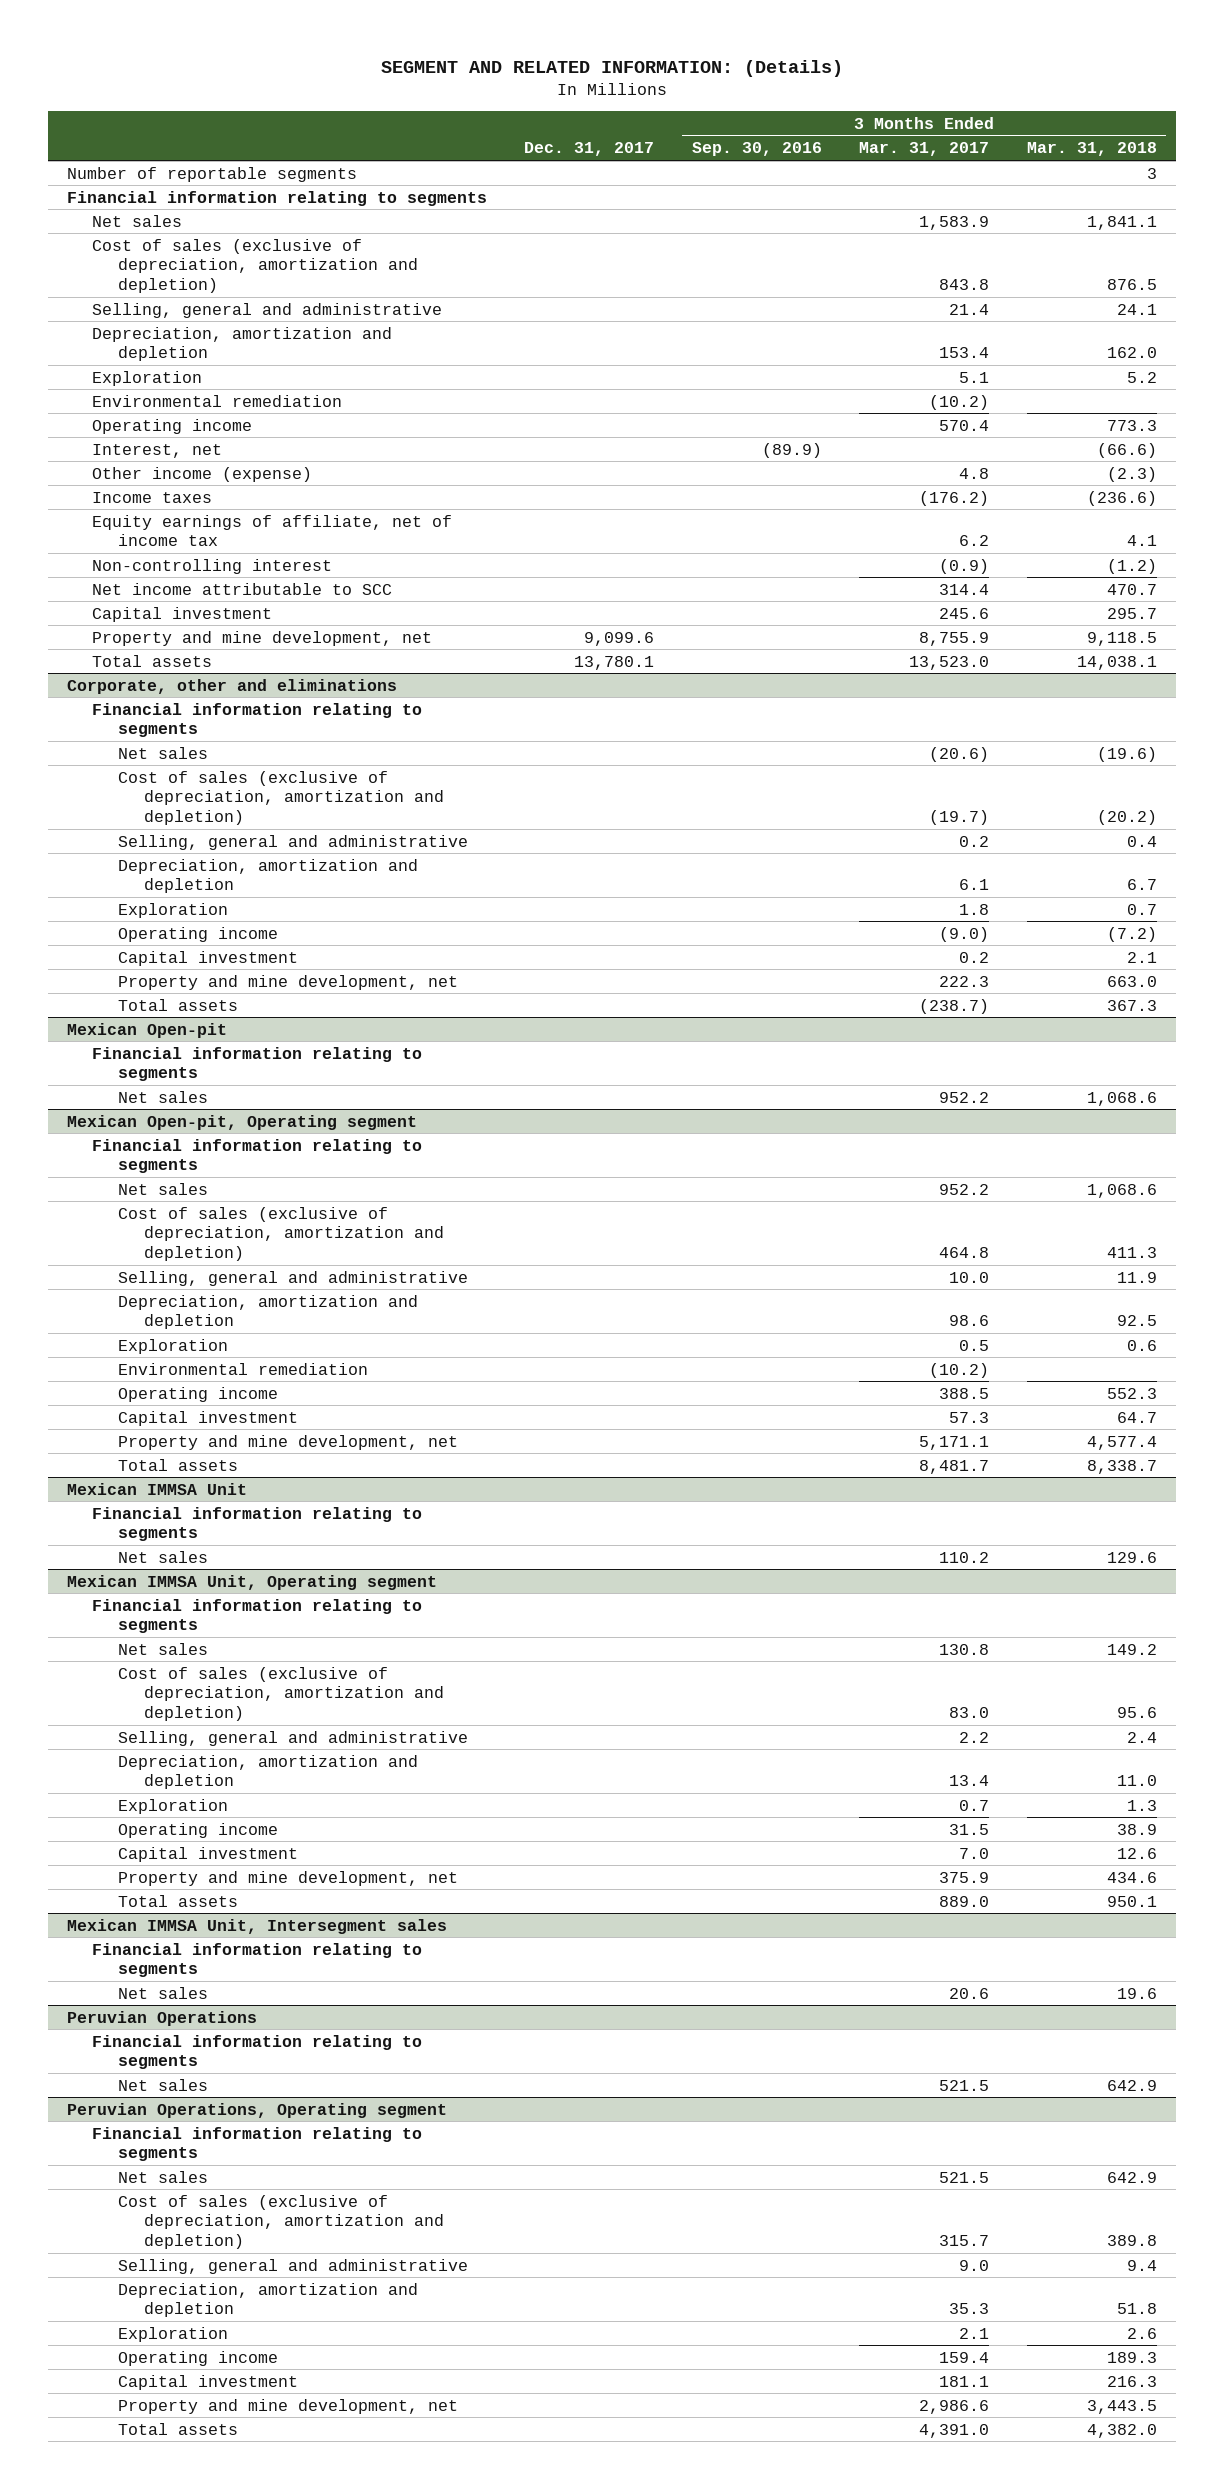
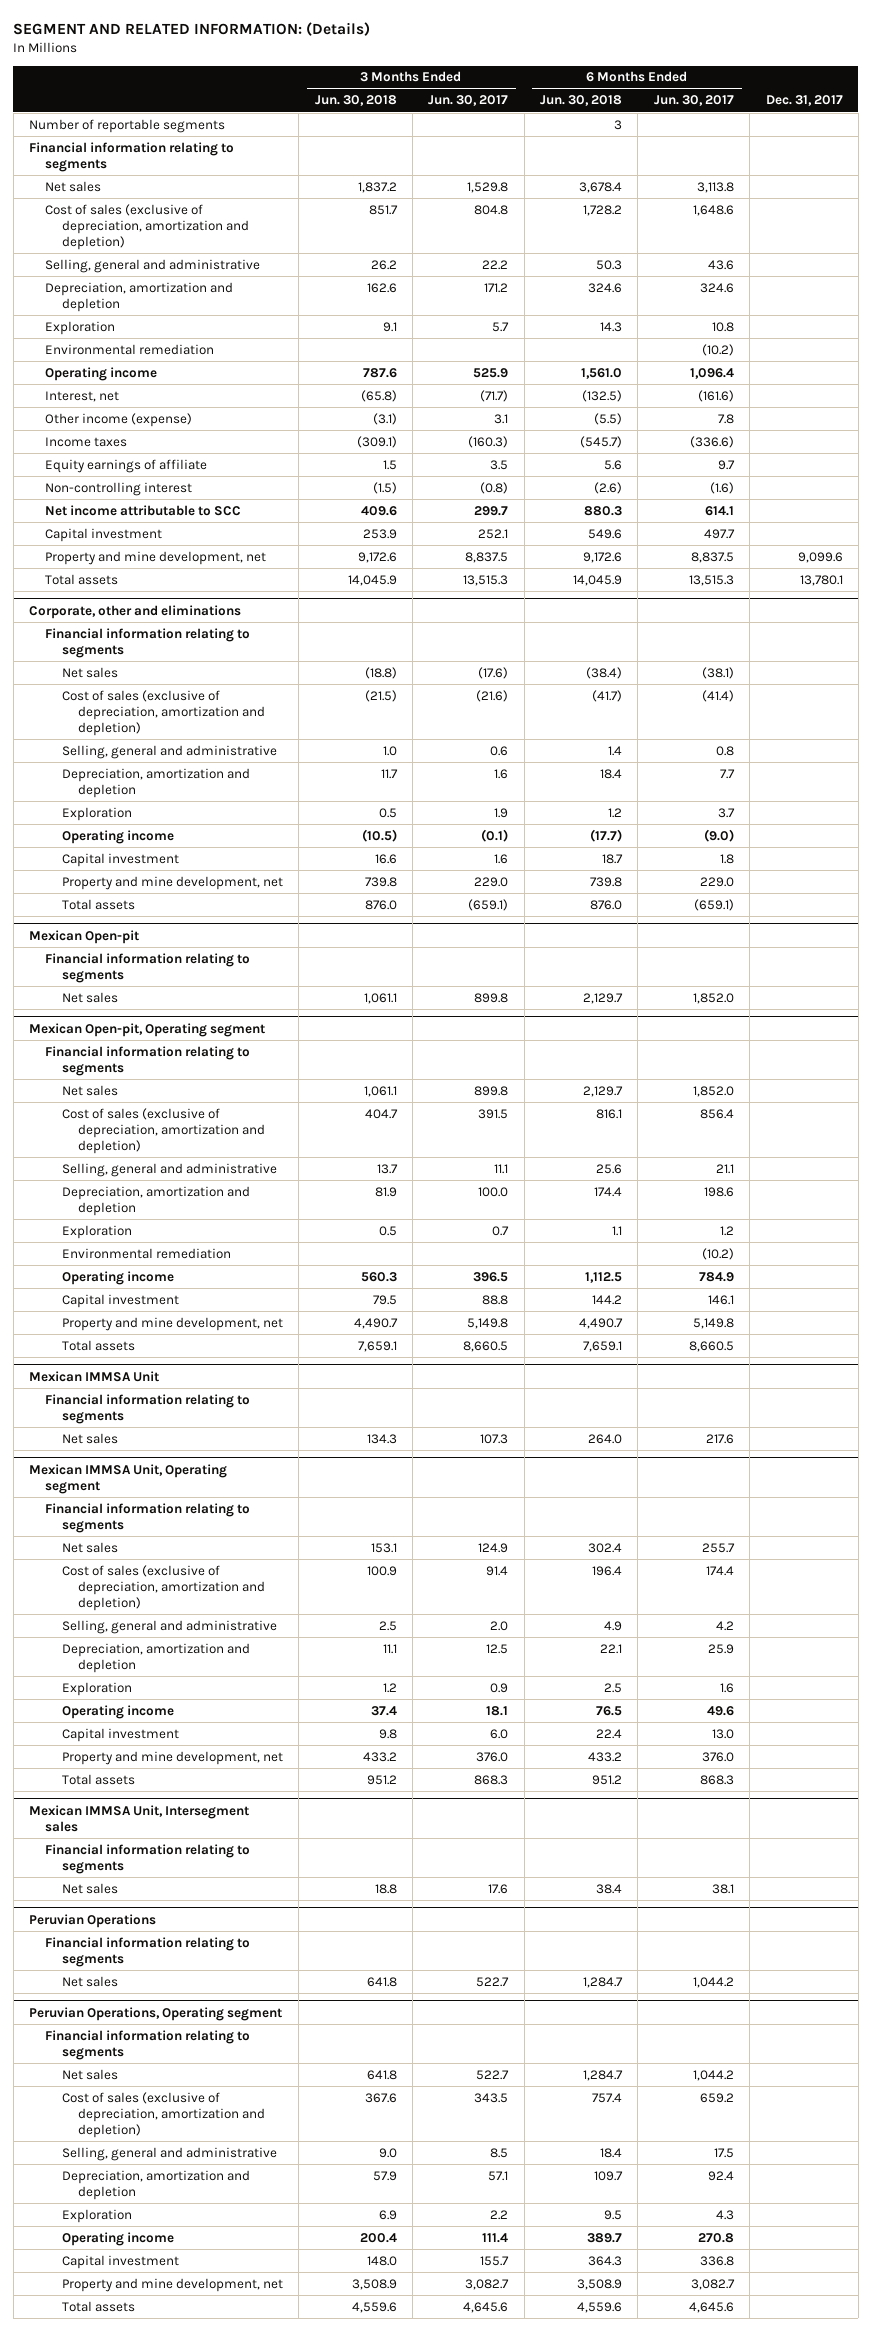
- | Dec. 31, 2017 | 3 Months Ended Sep. 30, 2016 | 3 Months Ended Mar. 31, 2017 | 3 Months Ended Mar. 31, 2018
+ | 3 Months Ended Jun. 30, 2018 | 3 Months Ended Jun. 30, 2017 | 6 Months Ended Jun. 30, 2018 | 6 Months Ended Jun. 30, 2017 | Dec. 31, 2017
- Equity earnings of affiliate, net of income tax | | | 6.2 | 4.1
+ Equity earnings of affiliate | 1.5 | 3.5 | 5.6 | 9.7 |

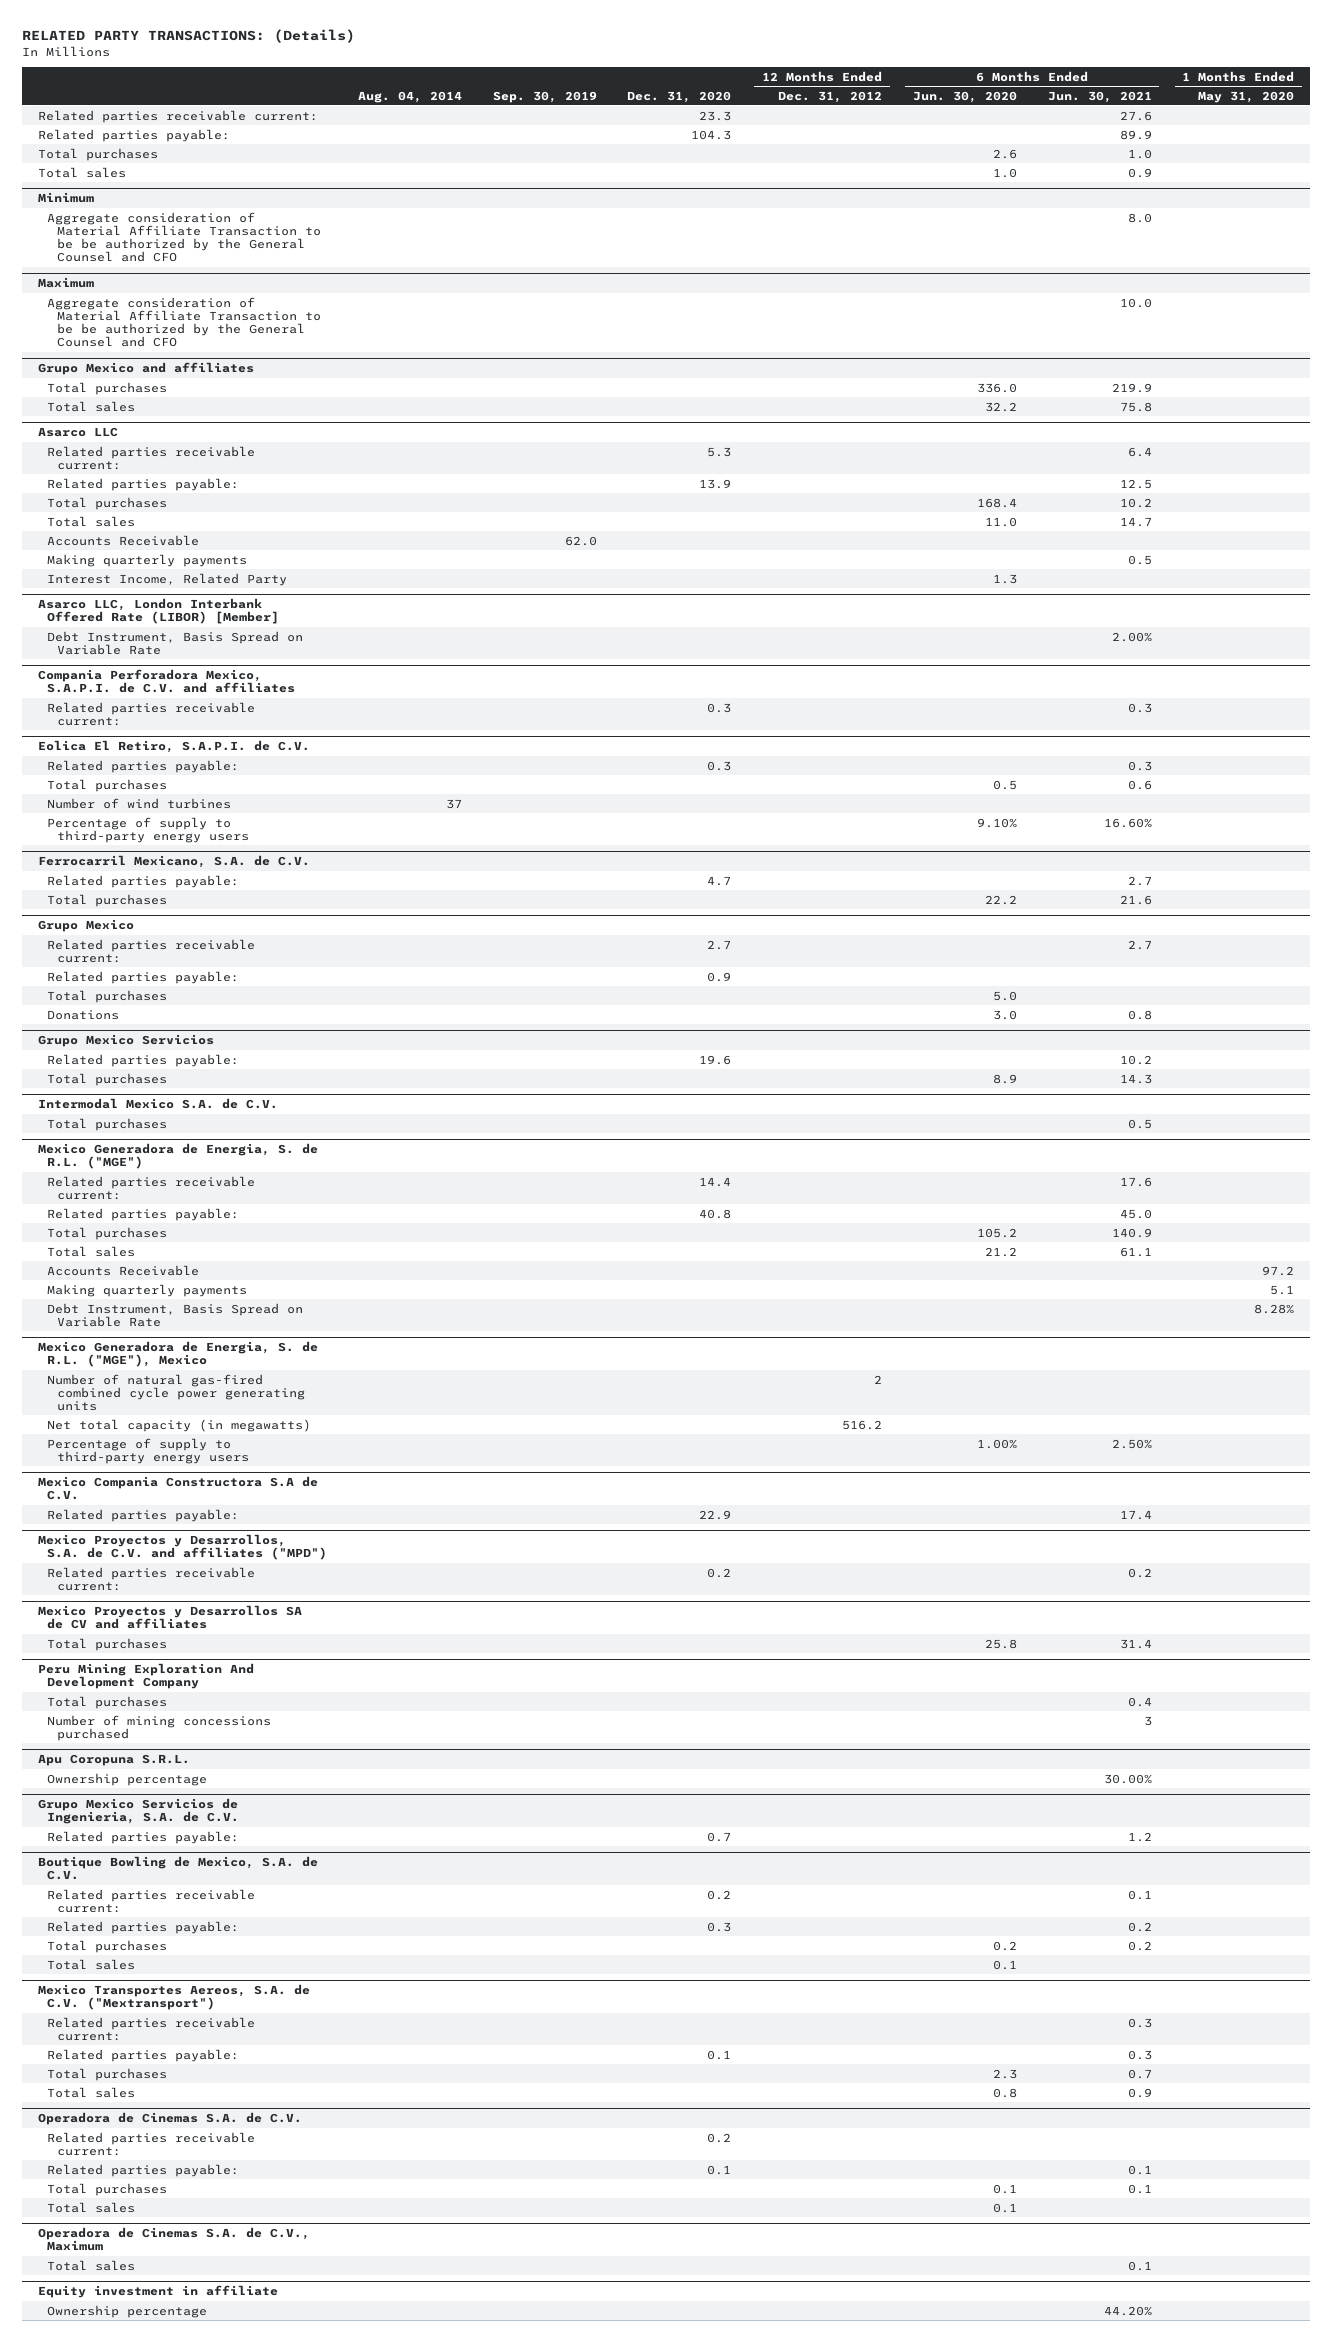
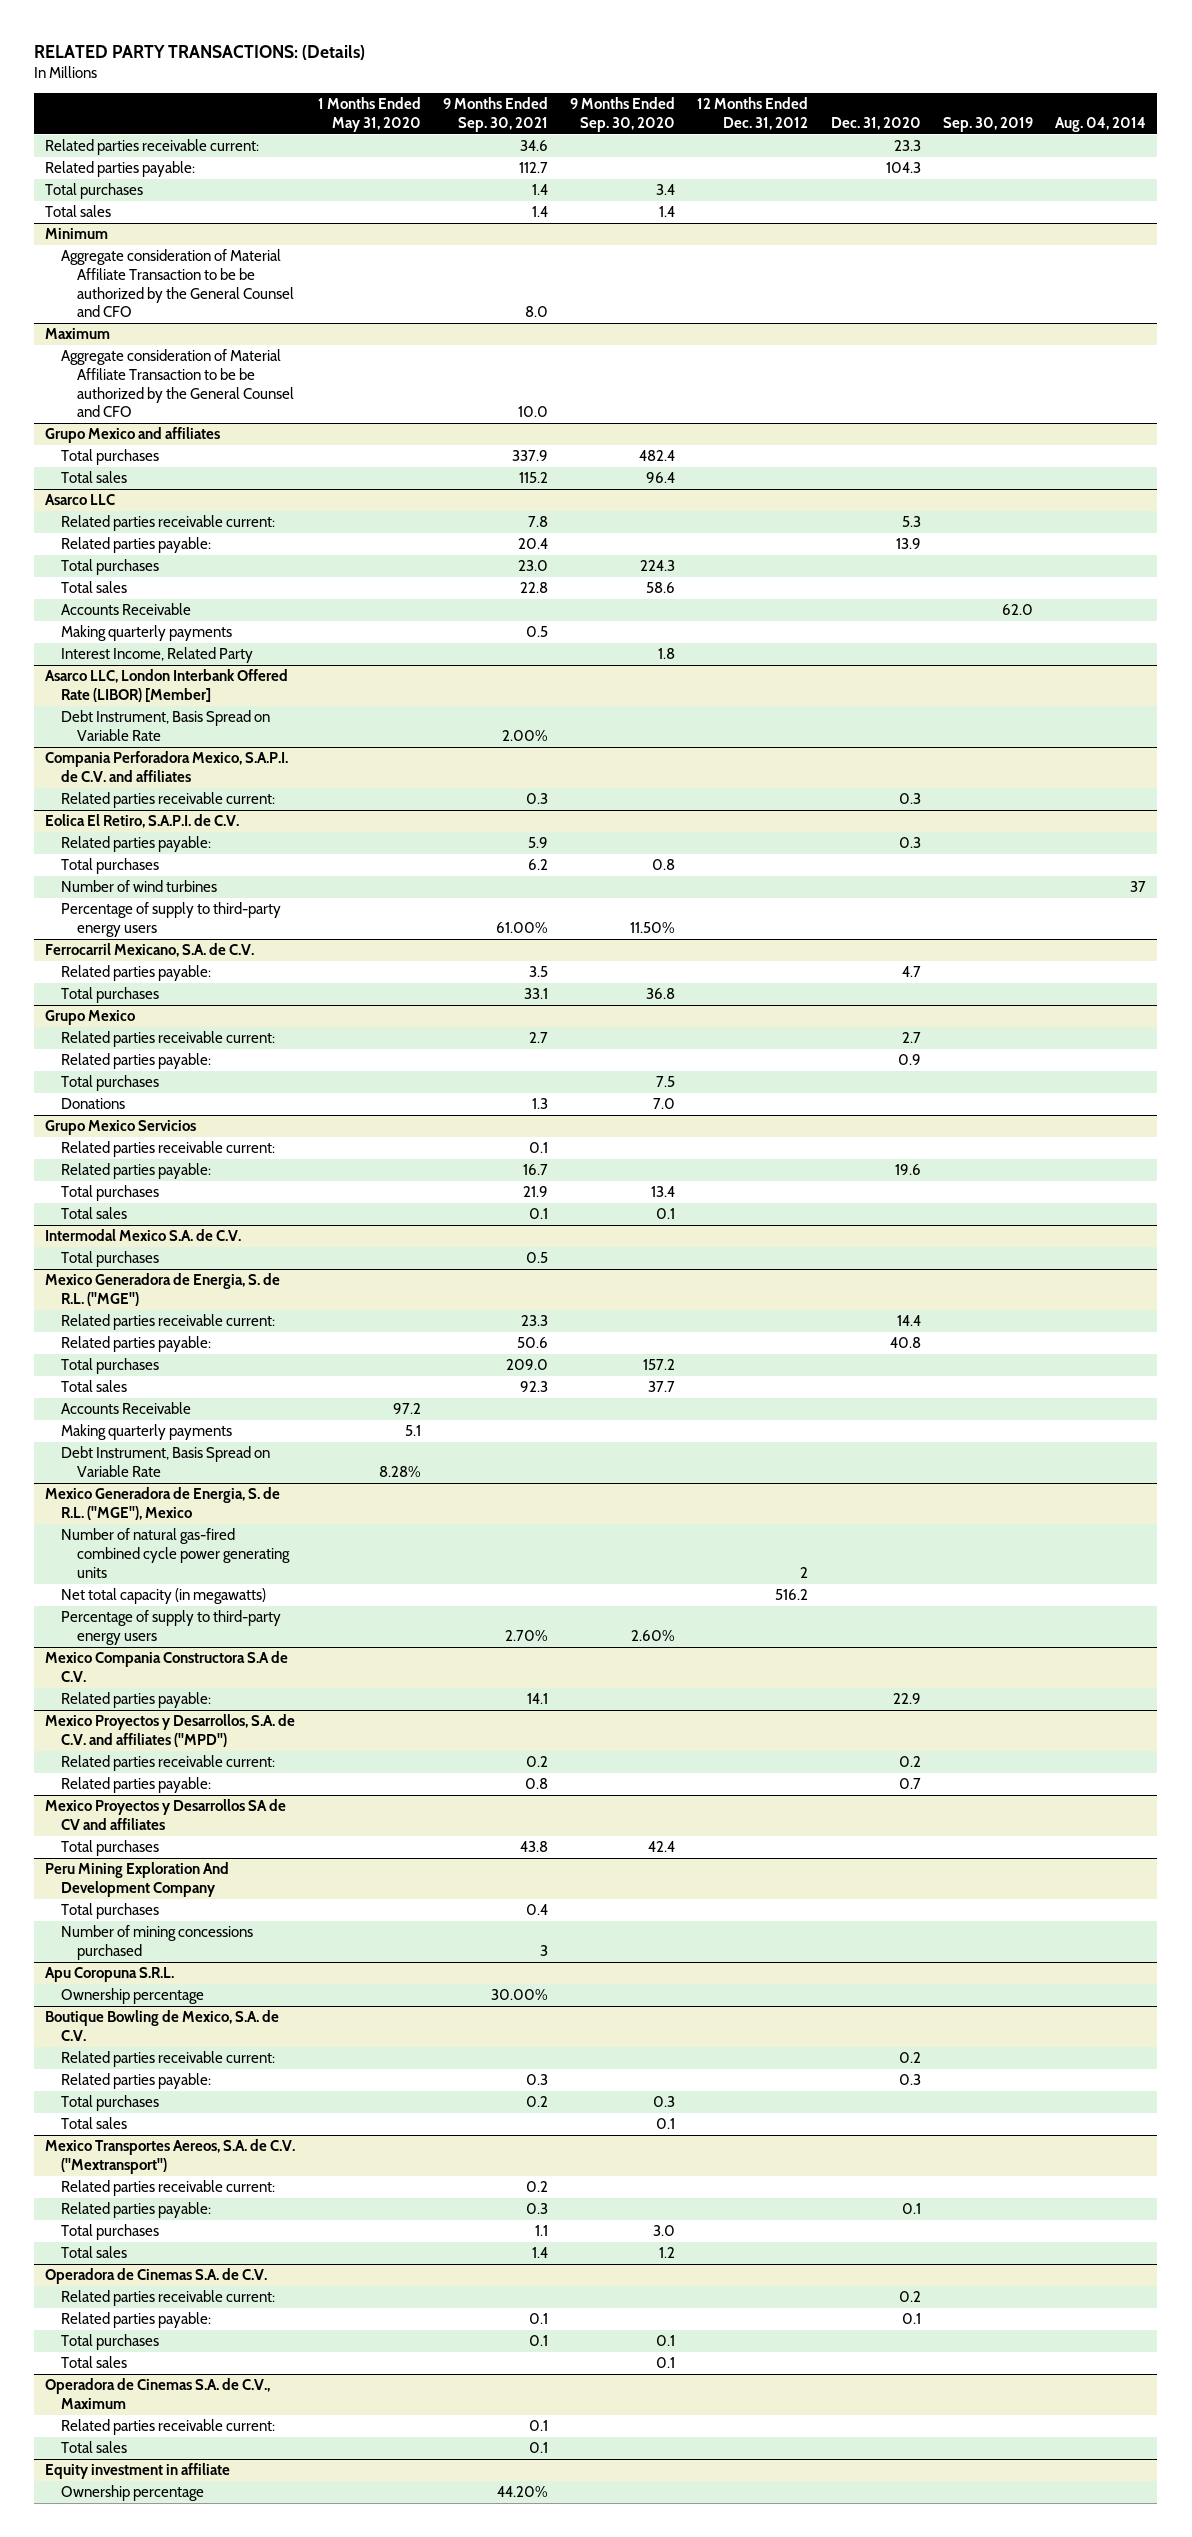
- | Aug. 04, 2014 | Sep. 30, 2019 | Dec. 31, 2020 | 12 Months Ended Dec. 31, 2012 | 6 Months Ended Jun. 30, 2020 | 6 Months Ended Jun. 30, 2021 | 1 Months Ended May 31, 2020
+ | 1 Months Ended May 31, 2020 | 9 Months Ended Sep. 30, 2021 | 9 Months Ended Sep. 30, 2020 | 12 Months Ended Dec. 31, 2012 | Dec. 31, 2020 | Sep. 30, 2019 | Aug. 04, 2014
@ Grupo Mexico Servicios
+ Related parties receivable current: | | 0.1 | | | | |
+ Total sales | | 0.1 | 0.1 | | | |
@ Mexico Proyectos y Desarrollos, S.A. de C.V. and affiliates ("MPD")
+ Related parties payable: | | 0.8 | | | 0.7 | |
- Grupo Mexico Servicios de Ingenieria, S.A. de C.V.
- Related parties payable: | | | 0.7 | | | 1.2 |
@ Operadora de Cinemas S.A. de C.V., Maximum
+ Related parties receivable current: | | 0.1 | | | | |

